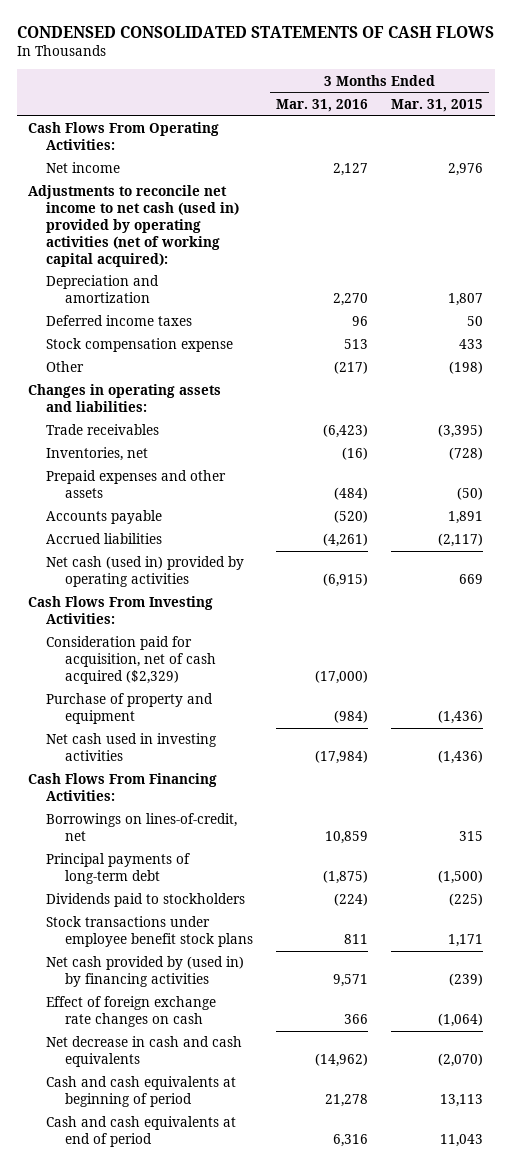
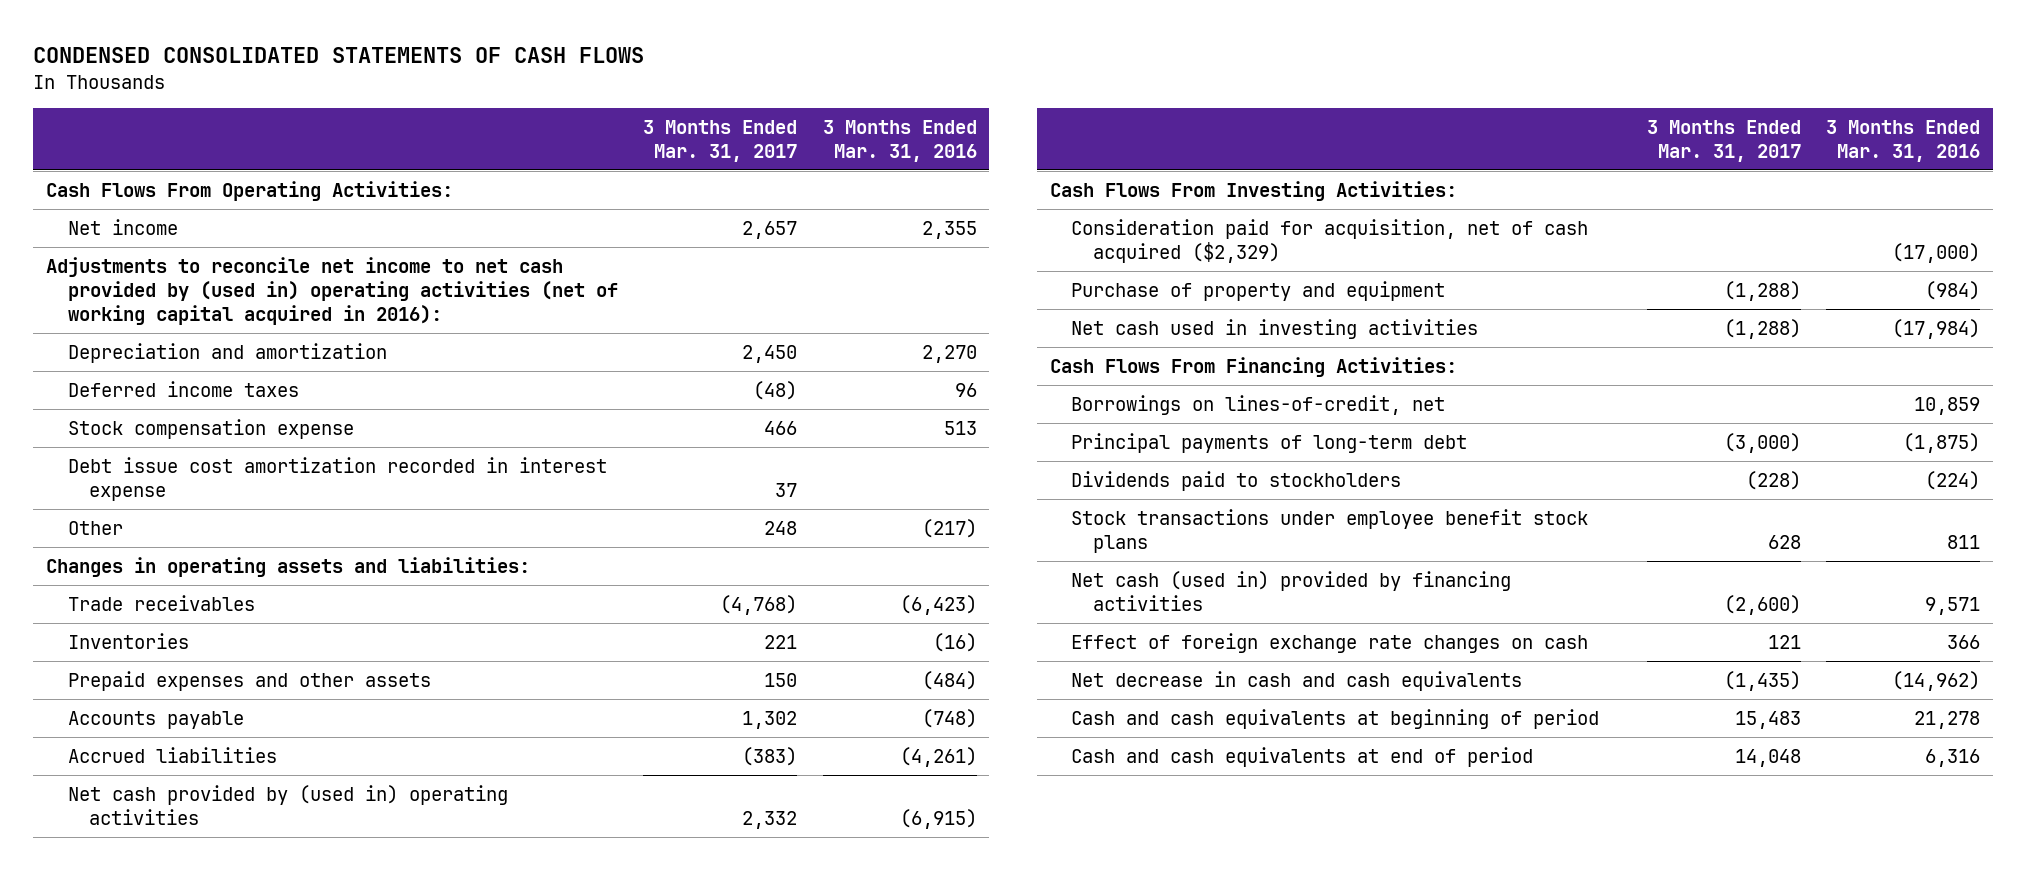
- | 3 Months Ended Mar. 31, 2016 | 3 Months Ended Mar. 31, 2015
+ | 3 Months Ended Mar. 31, 2017 | 3 Months Ended Mar. 31, 2016
- Net income | 2,127 | 2,976
- Adjustments to reconcile net income to net cash (used in) provided by operating activities (net of working capital acquired):
+ Net income | 2,657 | 2,355
+ Adjustments to reconcile net income to net cash provided by (used in) operating activities (net of working capital acquired in 2016):
+ Debt issue cost amortization recorded in interest expense | 37 |
- Inventories, net | (16) | (728)
+ Inventories | 221 | (16)
- Accounts payable | (520) | 1,891
+ Accounts payable | 1,302 | (748)
- Net cash (used in) provided by operating activities | (6,915) | 669
+ Net cash provided by (used in) operating activities | 2,332 | (6,915)
- Net cash provided by (used in) by financing activities | 9,571 | (239)
+ Net cash (used in) provided by financing activities | (2,600) | 9,571

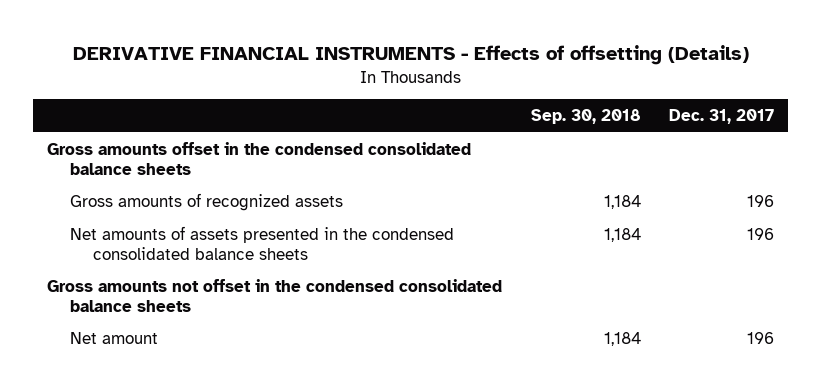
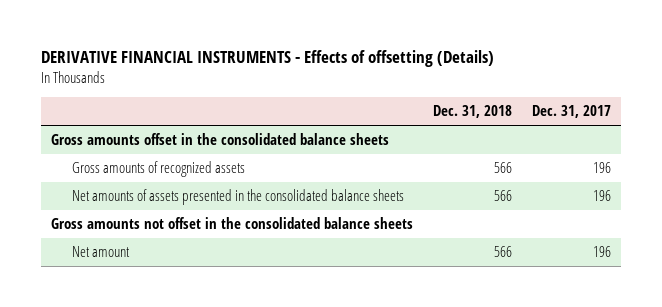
- | Sep. 30, 2018 | Dec. 31, 2017
+ | Dec. 31, 2018 | Dec. 31, 2017
- Gross amounts offset in the condensed consolidated balance sheets
+ Gross amounts offset in the consolidated balance sheets
- Net amounts of assets presented in the condensed consolidated balance sheets | 1,184 | 196
- Gross amounts not offset in the condensed consolidated balance sheets
+ Net amounts of assets presented in the consolidated balance sheets | 566 | 196
+ Gross amounts not offset in the consolidated balance sheets

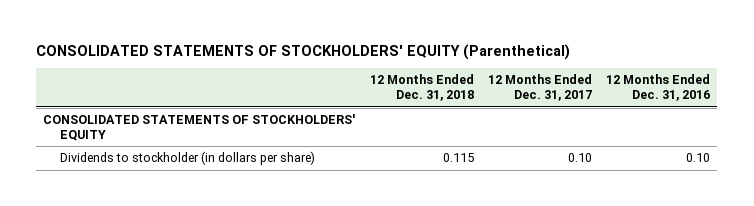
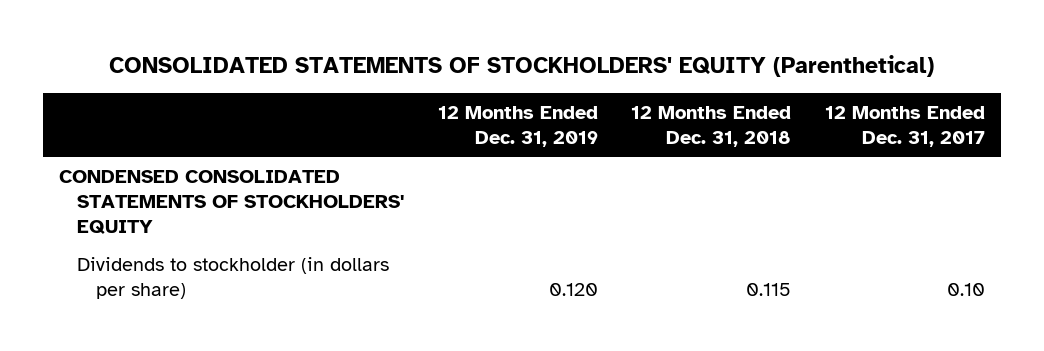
- | 12 Months Ended Dec. 31, 2018 | 12 Months Ended Dec. 31, 2017 | 12 Months Ended Dec. 31, 2016
+ | 12 Months Ended Dec. 31, 2019 | 12 Months Ended Dec. 31, 2018 | 12 Months Ended Dec. 31, 2017
- CONSOLIDATED STATEMENTS OF STOCKHOLDERS' EQUITY
+ CONDENSED CONSOLIDATED STATEMENTS OF STOCKHOLDERS' EQUITY

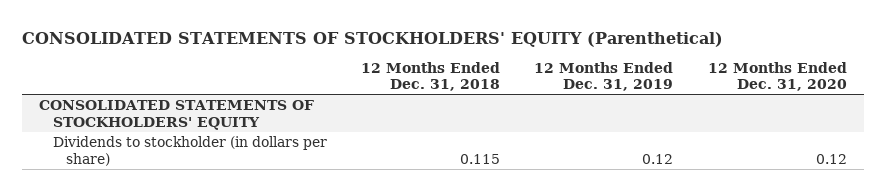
- | 12 Months Ended Dec. 31, 2019 | 12 Months Ended Dec. 31, 2018 | 12 Months Ended Dec. 31, 2017
+ | 12 Months Ended Dec. 31, 2018 | 12 Months Ended Dec. 31, 2019 | 12 Months Ended Dec. 31, 2020
- CONDENSED CONSOLIDATED STATEMENTS OF STOCKHOLDERS' EQUITY
- Dividends to stockholder (in dollars per share) | 0.120 | 0.115 | 0.10
+ CONSOLIDATED STATEMENTS OF STOCKHOLDERS' EQUITY
+ Dividends to stockholder (in dollars per share) | 0.115 | 0.12 | 0.12

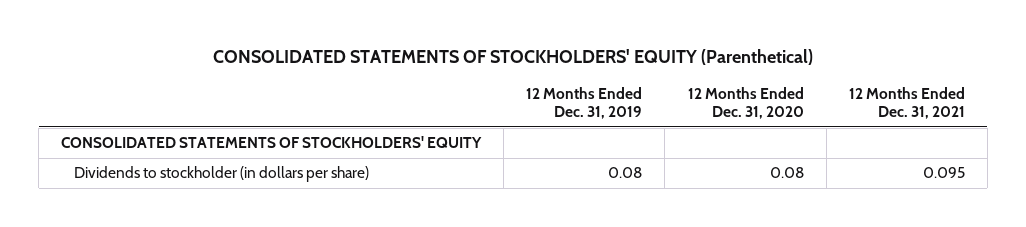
- | 12 Months Ended Dec. 31, 2018 | 12 Months Ended Dec. 31, 2019 | 12 Months Ended Dec. 31, 2020
+ | 12 Months Ended Dec. 31, 2019 | 12 Months Ended Dec. 31, 2020 | 12 Months Ended Dec. 31, 2021
- Dividends to stockholder (in dollars per share) | 0.115 | 0.12 | 0.12
+ Dividends to stockholder (in dollars per share) | 0.08 | 0.08 | 0.095

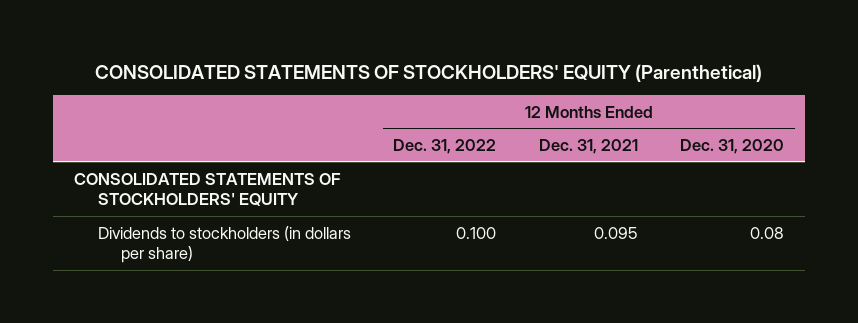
- | 12 Months Ended Dec. 31, 2019 | 12 Months Ended Dec. 31, 2020 | 12 Months Ended Dec. 31, 2021
+ | 12 Months Ended Dec. 31, 2022 | 12 Months Ended Dec. 31, 2021 | 12 Months Ended Dec. 31, 2020
- Dividends to stockholder (in dollars per share) | 0.08 | 0.08 | 0.095
+ Dividends to stockholders (in dollars per share) | 0.100 | 0.095 | 0.08

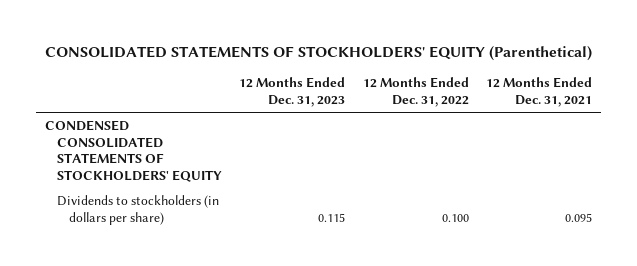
- | 12 Months Ended Dec. 31, 2022 | 12 Months Ended Dec. 31, 2021 | 12 Months Ended Dec. 31, 2020
+ | 12 Months Ended Dec. 31, 2023 | 12 Months Ended Dec. 31, 2022 | 12 Months Ended Dec. 31, 2021
- CONSOLIDATED STATEMENTS OF STOCKHOLDERS' EQUITY
+ CONDENSED CONSOLIDATED STATEMENTS OF STOCKHOLDERS' EQUITY

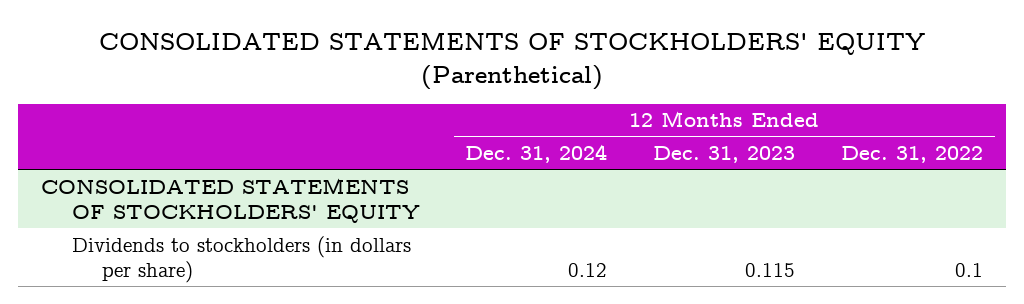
- | 12 Months Ended Dec. 31, 2023 | 12 Months Ended Dec. 31, 2022 | 12 Months Ended Dec. 31, 2021
+ | 12 Months Ended Dec. 31, 2024 | 12 Months Ended Dec. 31, 2023 | 12 Months Ended Dec. 31, 2022
- CONDENSED CONSOLIDATED STATEMENTS OF STOCKHOLDERS' EQUITY
- Dividends to stockholders (in dollars per share) | 0.115 | 0.100 | 0.095
+ CONSOLIDATED STATEMENTS OF STOCKHOLDERS' EQUITY
+ Dividends to stockholders (in dollars per share) | 0.12 | 0.115 | 0.1

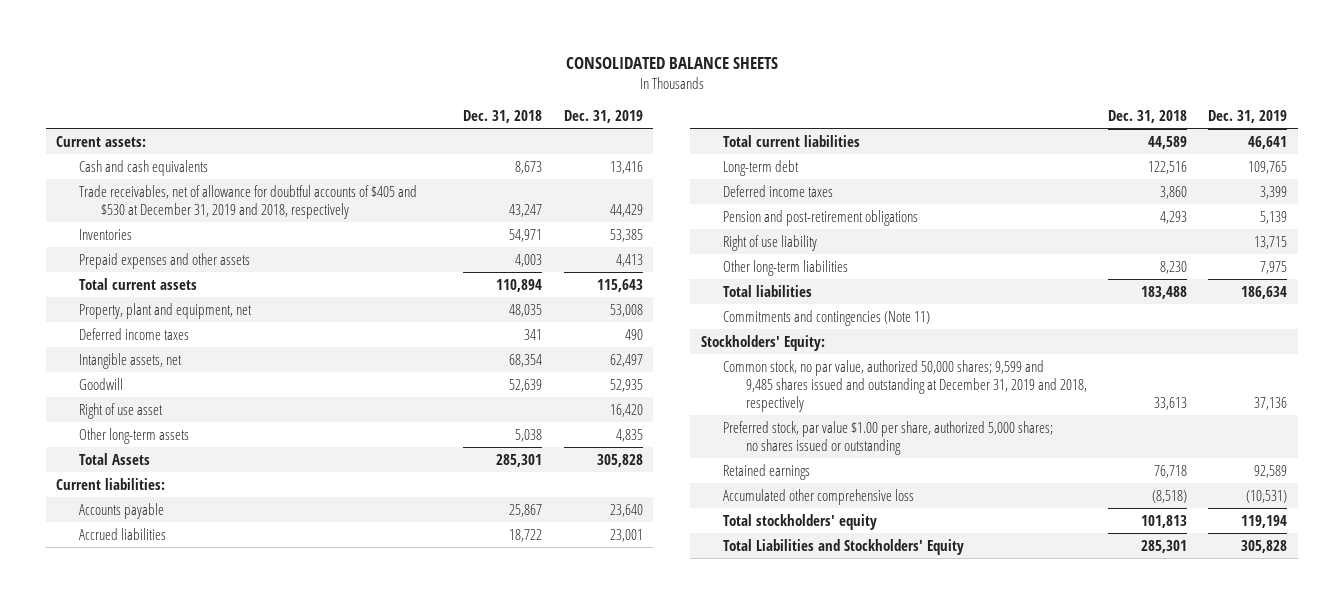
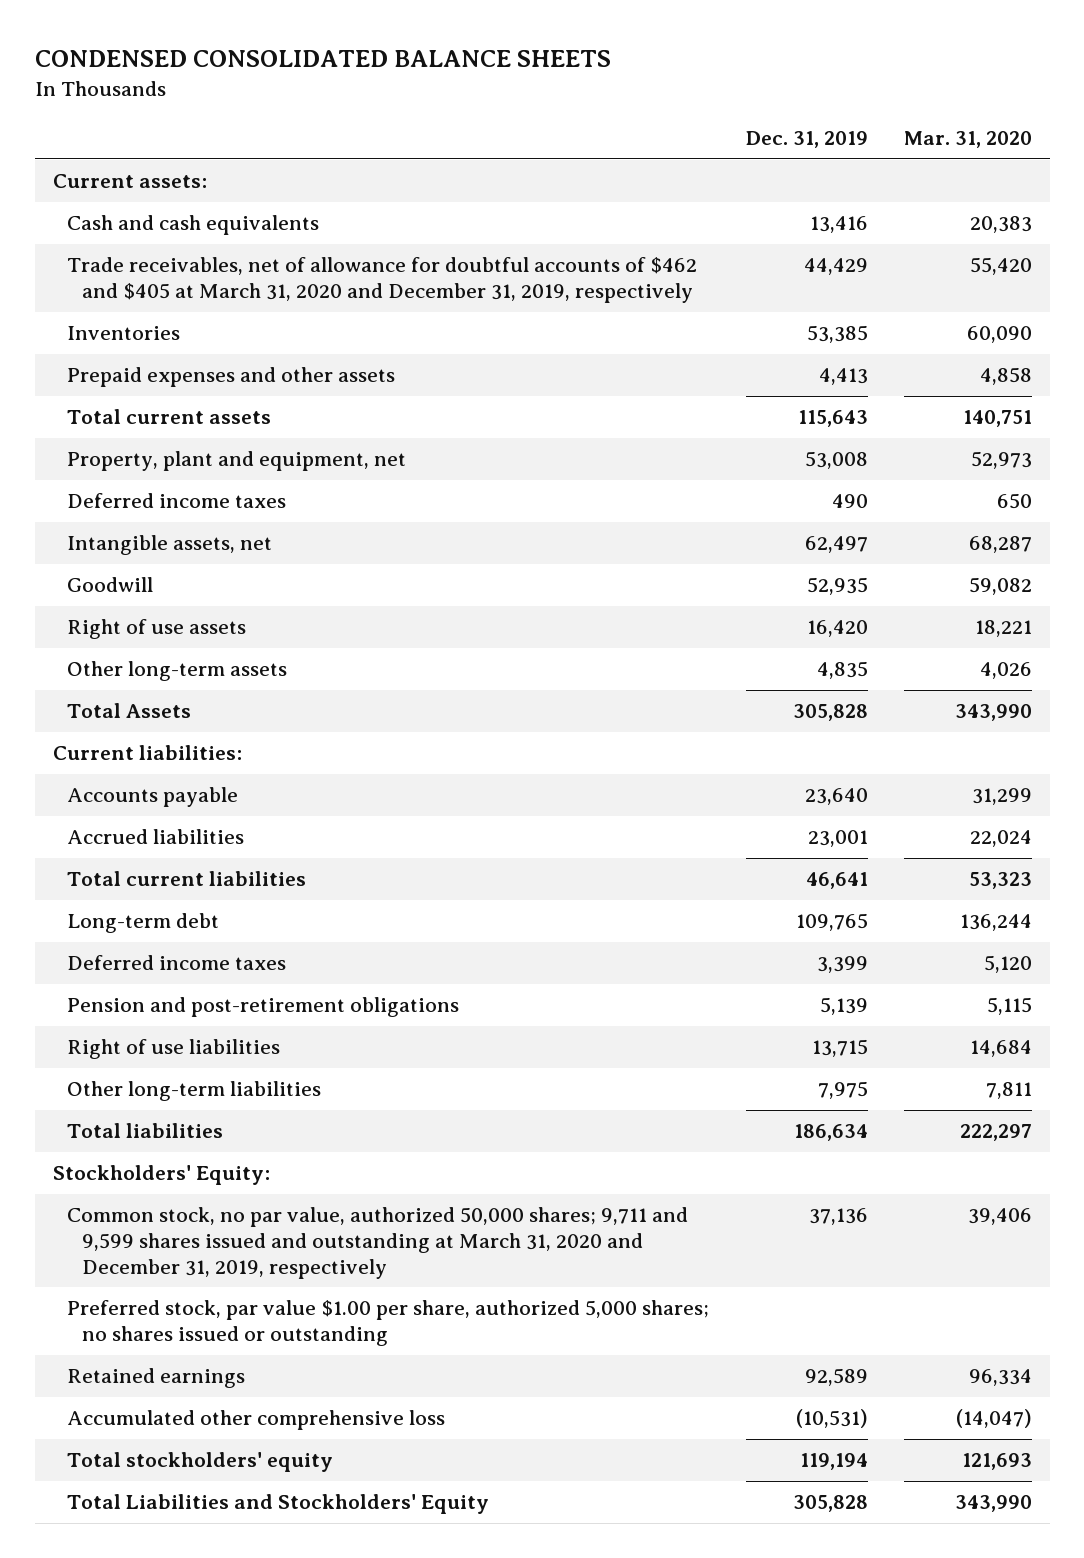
- CONSOLIDATED BALANCE SHEETS
+ CONDENSED CONSOLIDATED BALANCE SHEETS
- | Dec. 31, 2018 | Dec. 31, 2019
+ | Dec. 31, 2019 | Mar. 31, 2020
- Trade receivables, net of allowance for doubtful accounts of $405 and $530 at December 31, 2019 and 2018, respectively | 43,247 | 44,429
+ Trade receivables, net of allowance for doubtful accounts of $462 and $405 at March 31, 2020 and December 31, 2019, respectively | 44,429 | 55,420
- Right of use asset | | 16,420
+ Right of use assets | 16,420 | 18,221
- Right of use liability | | 13,715
+ Right of use liabilities | 13,715 | 14,684
- Commitments and contingencies (Note 11)
- Common stock, no par value, authorized 50,000 shares; 9,599 and 9,485 shares issued and outstanding at December 31, 2019 and 2018, respectively | 33,613 | 37,136
+ Common stock, no par value, authorized 50,000 shares; 9,711 and 9,599 shares issued and outstanding at March 31, 2020 and December 31, 2019, respectively | 37,136 | 39,406

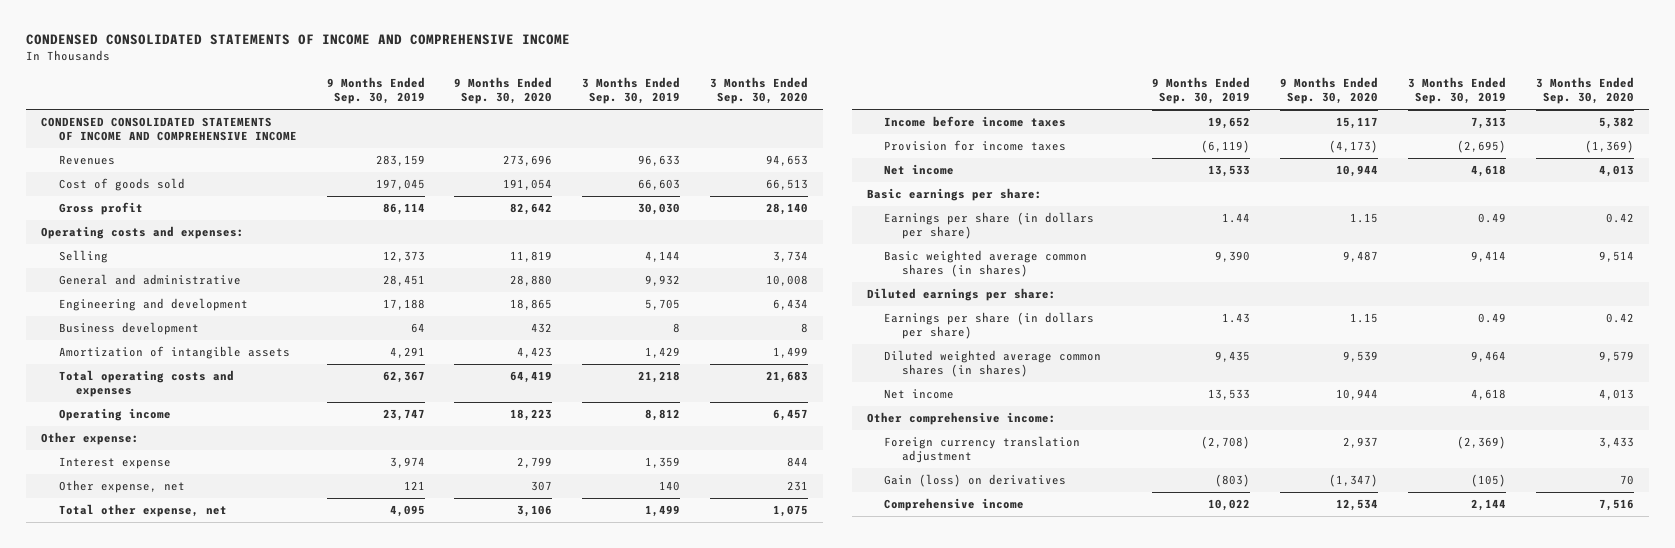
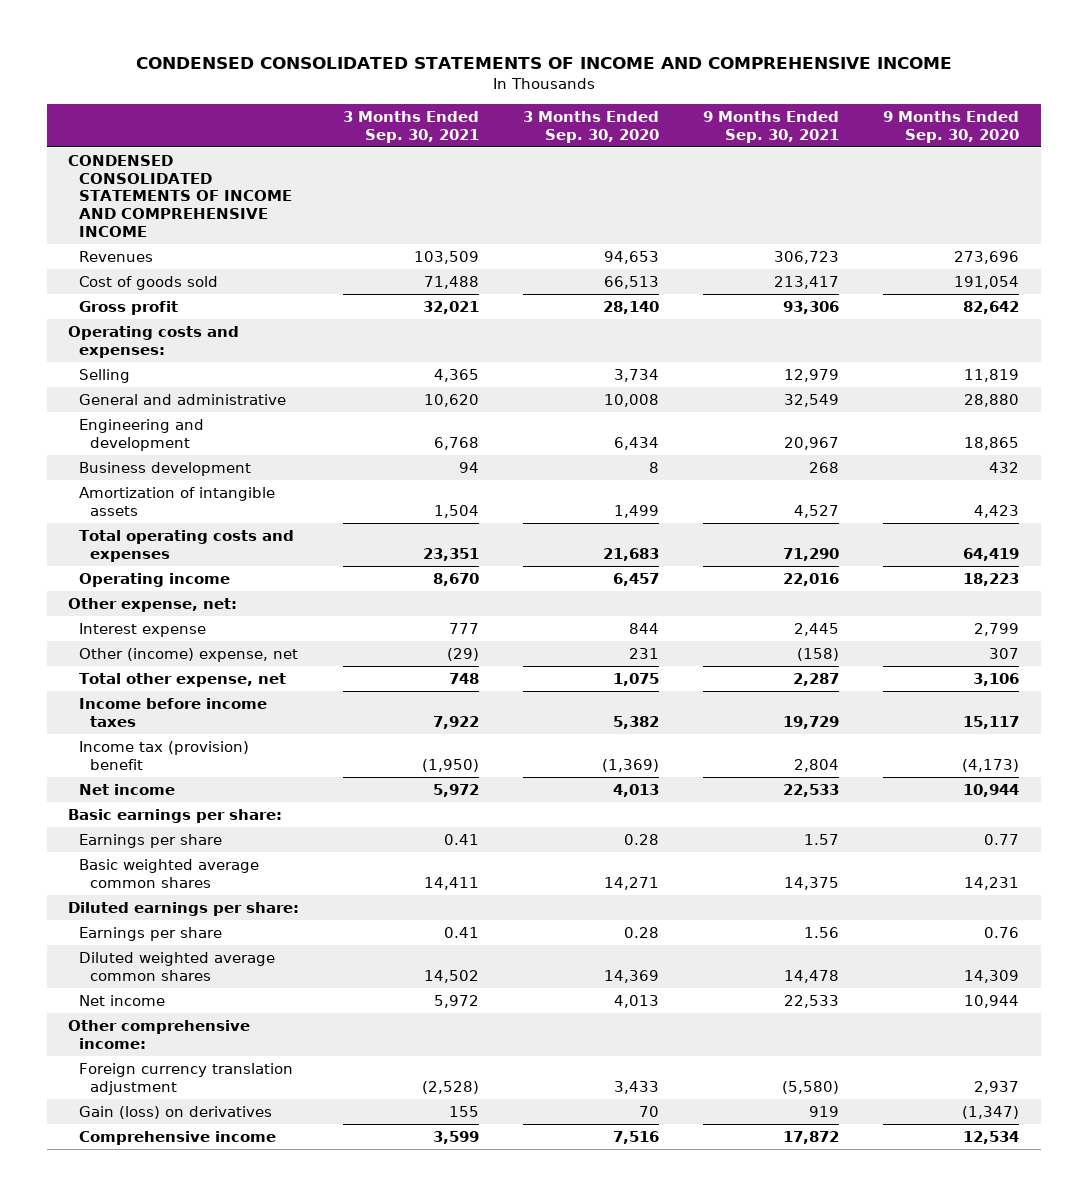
- | 9 Months Ended Sep. 30, 2019 | 9 Months Ended Sep. 30, 2020 | 3 Months Ended Sep. 30, 2019 | 3 Months Ended Sep. 30, 2020
+ | 3 Months Ended Sep. 30, 2021 | 3 Months Ended Sep. 30, 2020 | 9 Months Ended Sep. 30, 2021 | 9 Months Ended Sep. 30, 2020
- Other expense:
+ Other expense, net:
- Other expense, net | 121 | 307 | 140 | 231
+ Other (income) expense, net | (29) | 231 | (158) | 307
- Provision for income taxes | (6,119) | (4,173) | (2,695) | (1,369)
+ Income tax (provision) benefit | (1,950) | (1,369) | 2,804 | (4,173)
- Earnings per share (in dollars per share) | 1.44 | 1.15 | 0.49 | 0.42
- Basic weighted average common shares (in shares) | 9,390 | 9,487 | 9,414 | 9,514
+ Earnings per share | 0.41 | 0.28 | 1.57 | 0.77
+ Basic weighted average common shares | 14,411 | 14,271 | 14,375 | 14,231
- Earnings per share (in dollars per share) | 1.43 | 1.15 | 0.49 | 0.42
- Diluted weighted average common shares (in shares) | 9,435 | 9,539 | 9,464 | 9,579
+ Earnings per share | 0.41 | 0.28 | 1.56 | 0.76
+ Diluted weighted average common shares | 14,502 | 14,369 | 14,478 | 14,309

